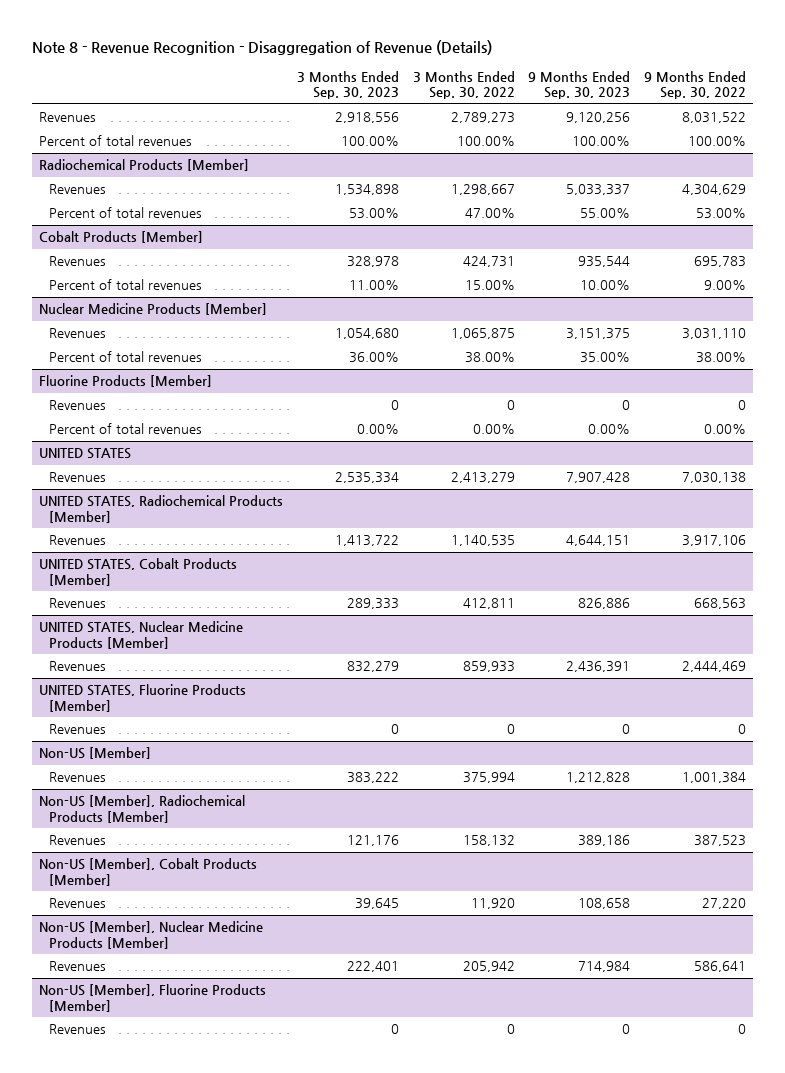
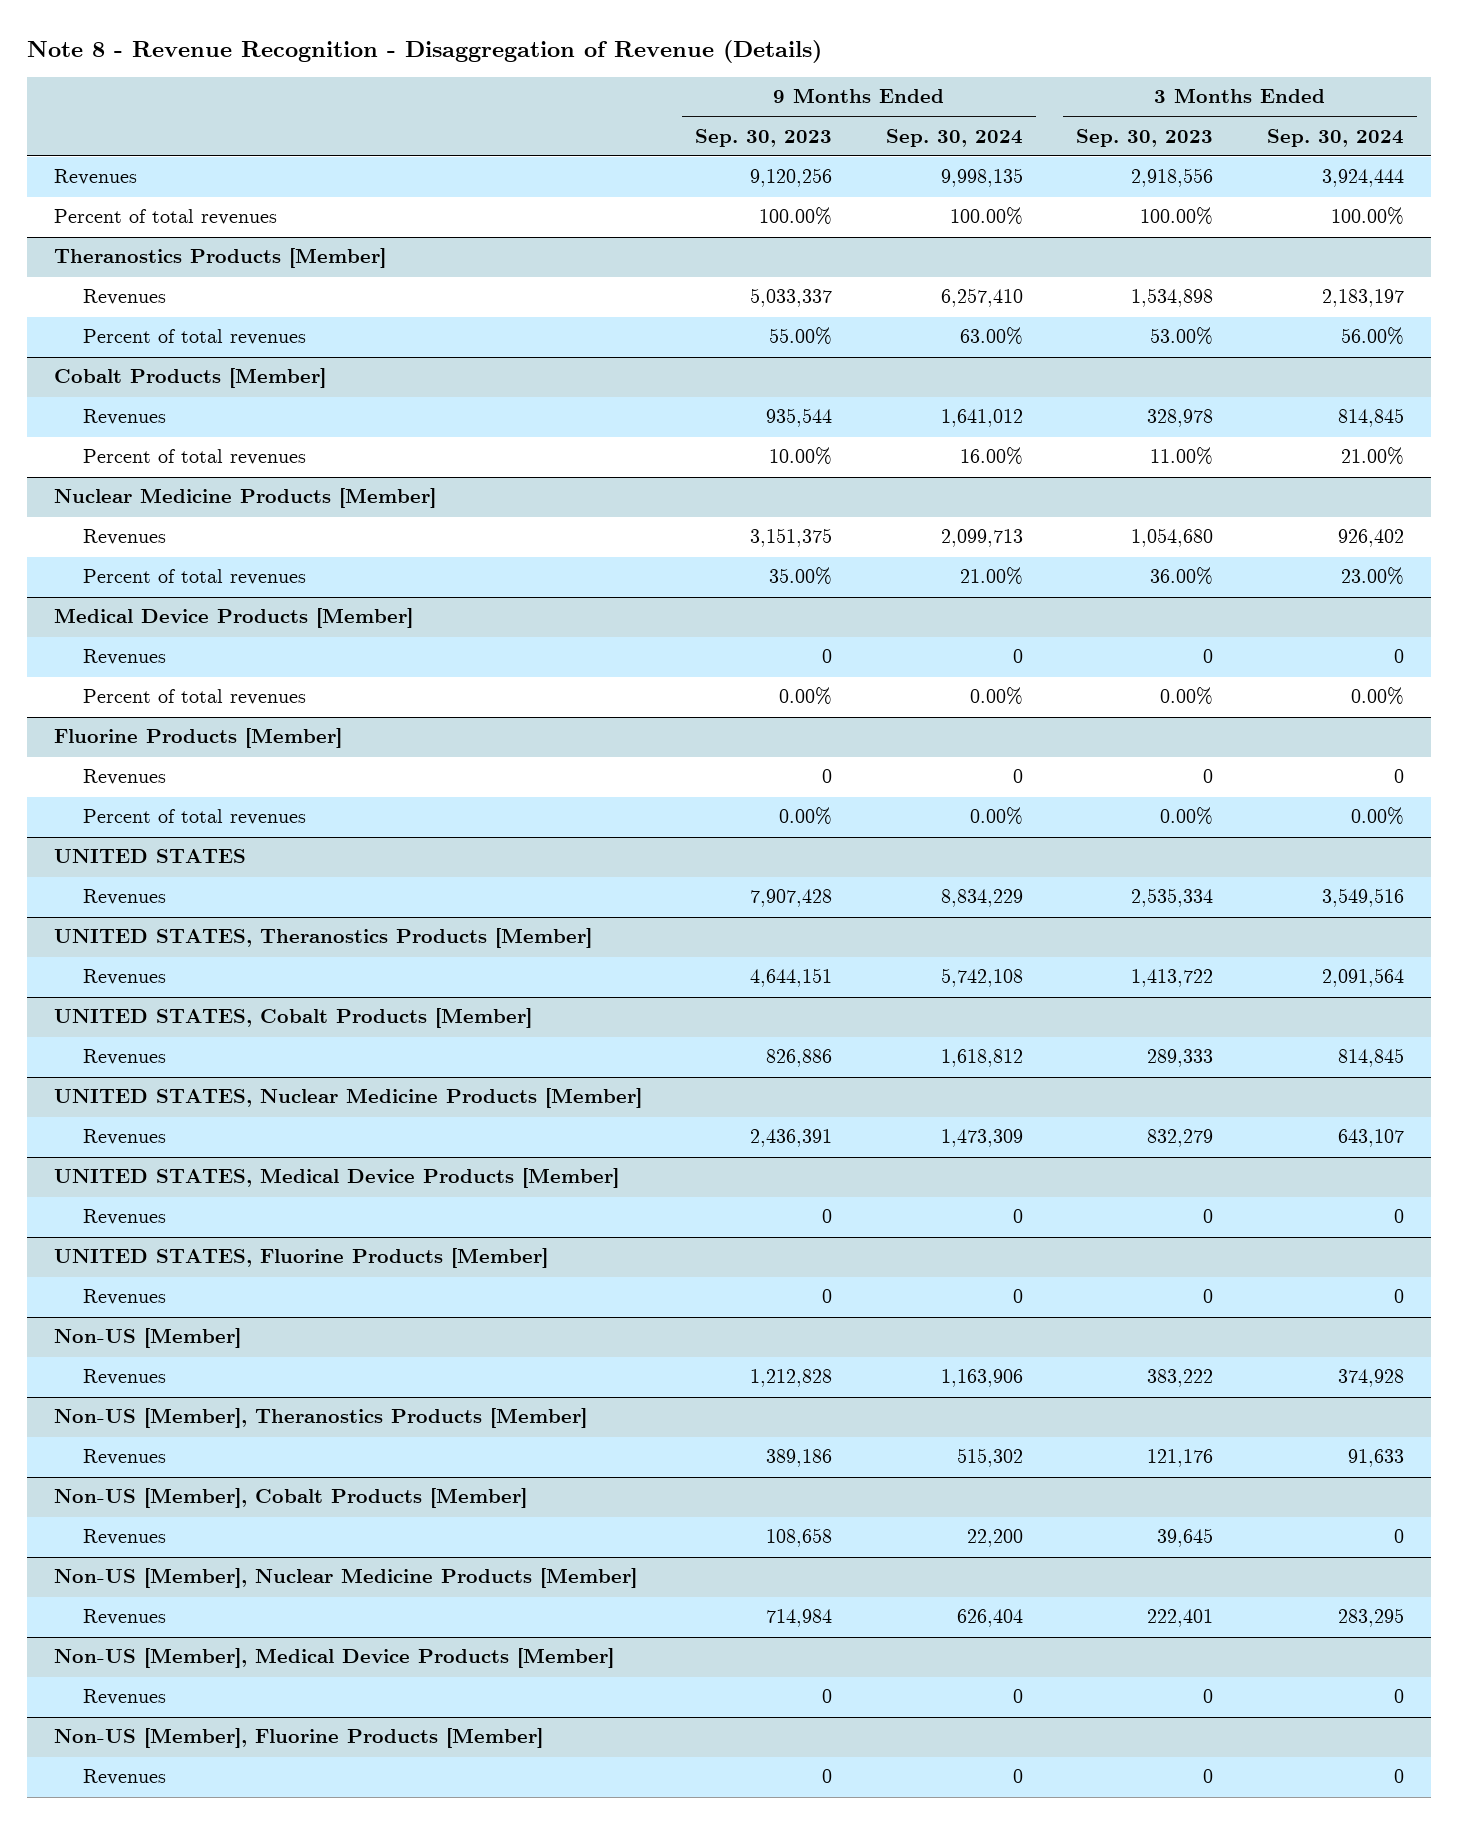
- | 3 Months Ended Sep. 30, 2023 | 3 Months Ended Sep. 30, 2022 | 9 Months Ended Sep. 30, 2023 | 9 Months Ended Sep. 30, 2022
+ | 9 Months Ended Sep. 30, 2023 | 9 Months Ended Sep. 30, 2024 | 3 Months Ended Sep. 30, 2023 | 3 Months Ended Sep. 30, 2024
- Radiochemical Products [Member]
+ Theranostics Products [Member]
+ Medical Device Products [Member]
+ Revenues | 0 | 0 | 0 | 0
+ Percent of total revenues | 0.00% | 0.00% | 0.00% | 0.00%
- UNITED STATES, Radiochemical Products [Member]
+ UNITED STATES, Theranostics Products [Member]
+ UNITED STATES, Medical Device Products [Member]
+ Revenues | 0 | 0 | 0 | 0
- Non-US [Member], Radiochemical Products [Member]
+ Non-US [Member], Theranostics Products [Member]
+ Non-US [Member], Medical Device Products [Member]
+ Revenues | 0 | 0 | 0 | 0

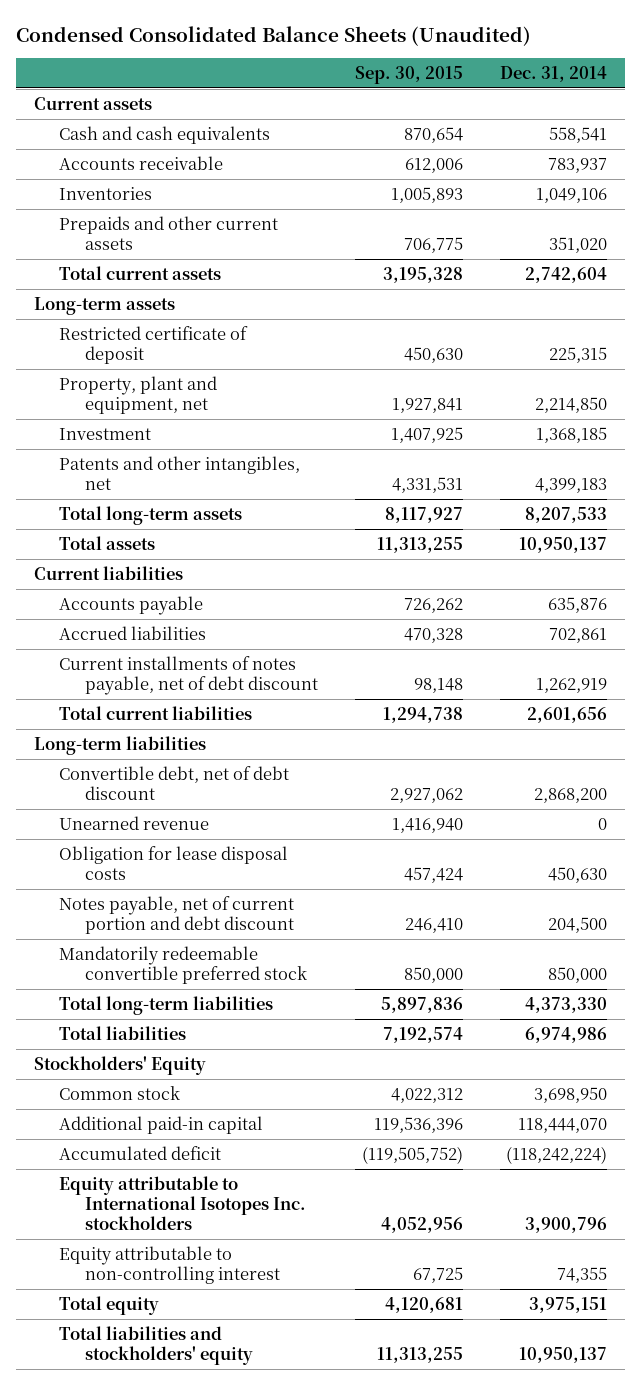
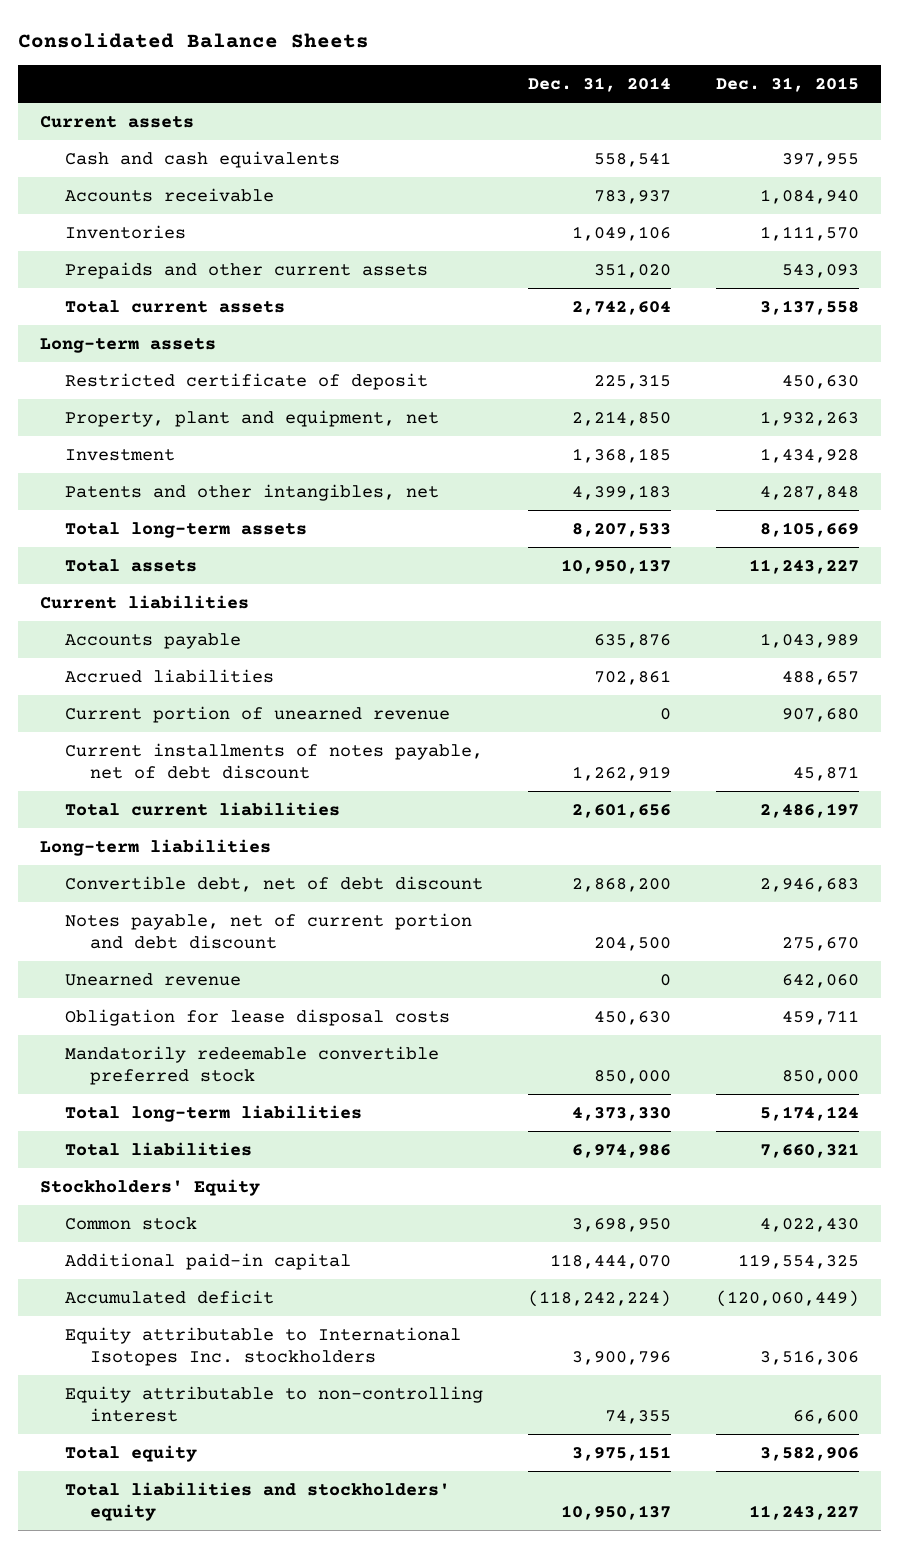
- Condensed Consolidated Balance Sheets (Unaudited)
+ Consolidated Balance Sheets
- | Sep. 30, 2015 | Dec. 31, 2014
+ | Dec. 31, 2014 | Dec. 31, 2015
+ Current portion of unearned revenue | 0 | 907,680
moved up: Notes payable, net of current portion and debt discount | 204,500 | 275,670

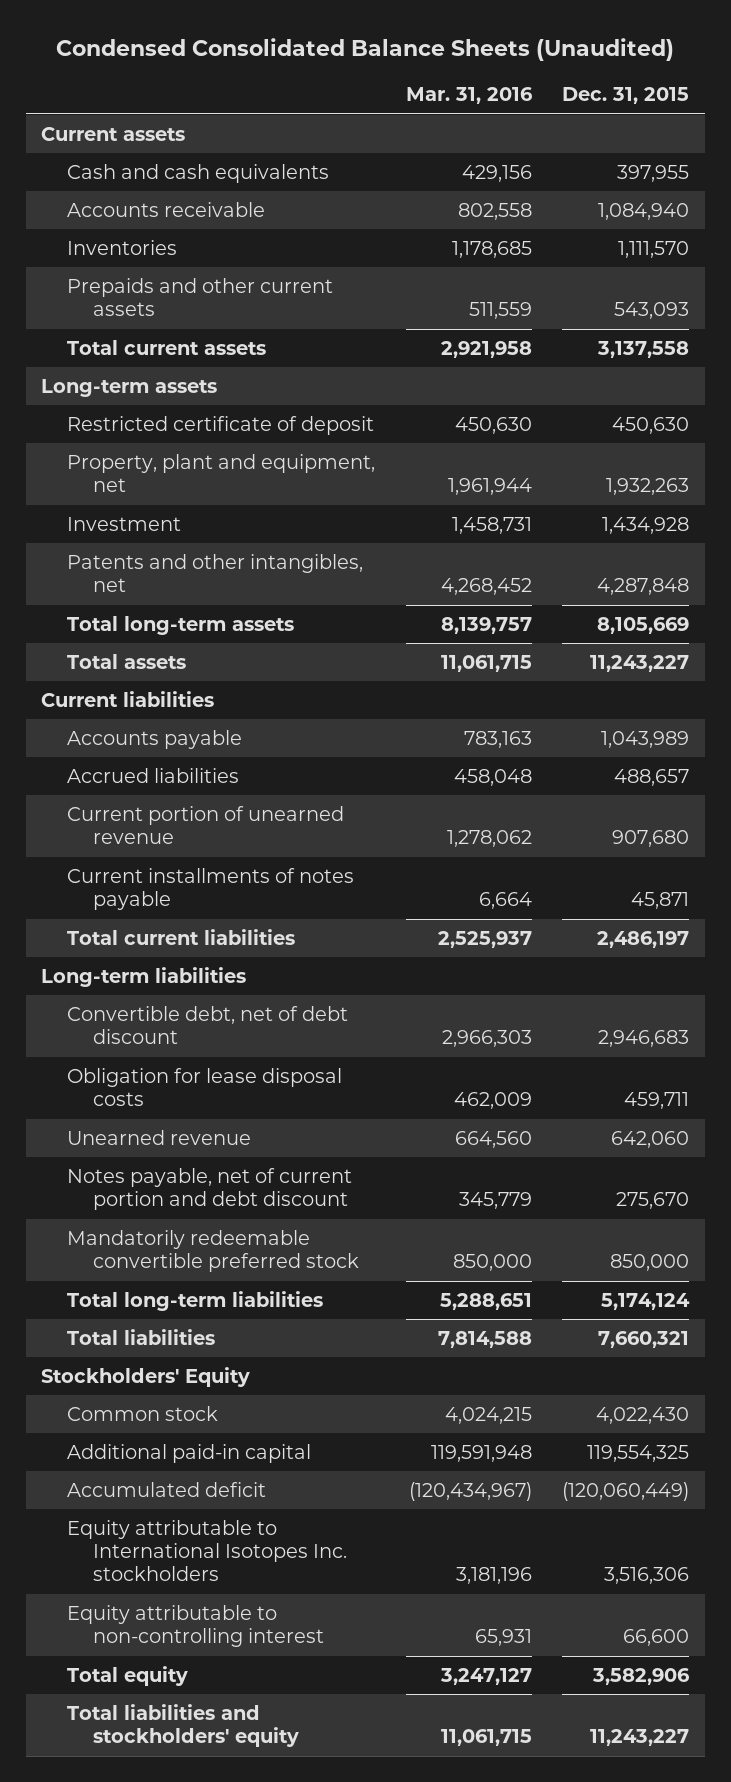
- Consolidated Balance Sheets
+ Condensed Consolidated Balance Sheets (Unaudited)
- | Dec. 31, 2014 | Dec. 31, 2015
+ | Mar. 31, 2016 | Dec. 31, 2015
- Current installments of notes payable, net of debt discount | 1,262,919 | 45,871
+ Current installments of notes payable | 6,664 | 45,871
moved down: Unearned revenue | 664,560 | 642,060
moved down: Notes payable, net of current portion and debt discount | 345,779 | 275,670

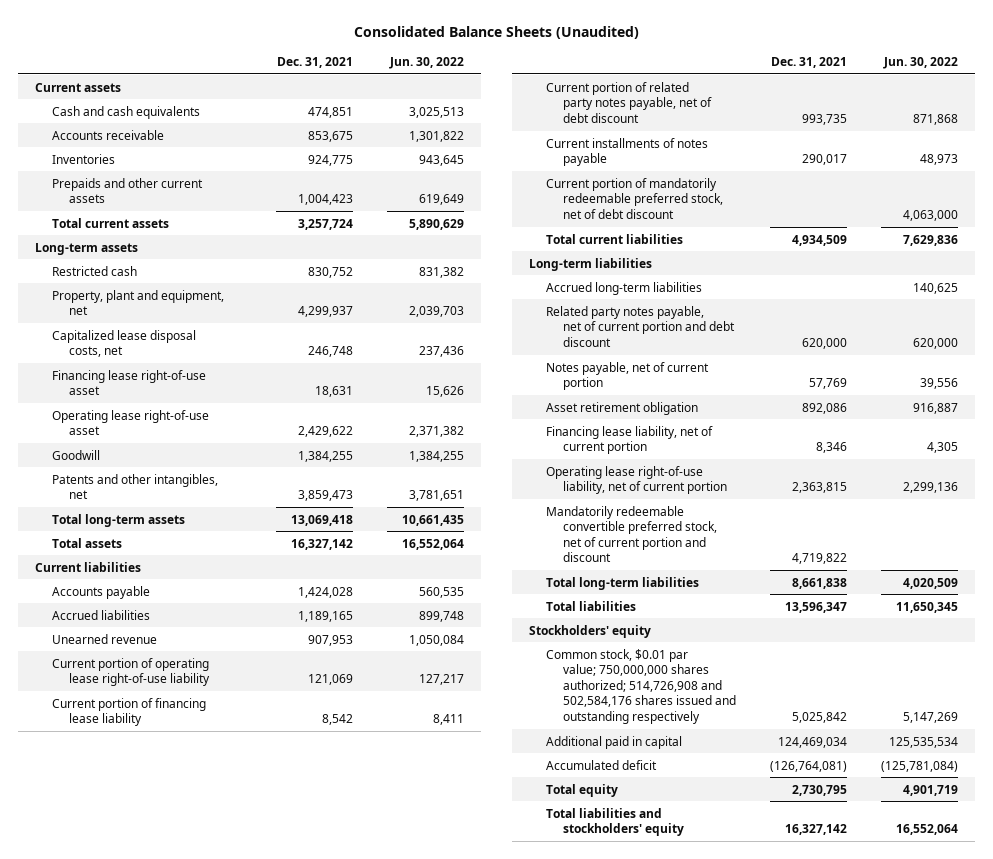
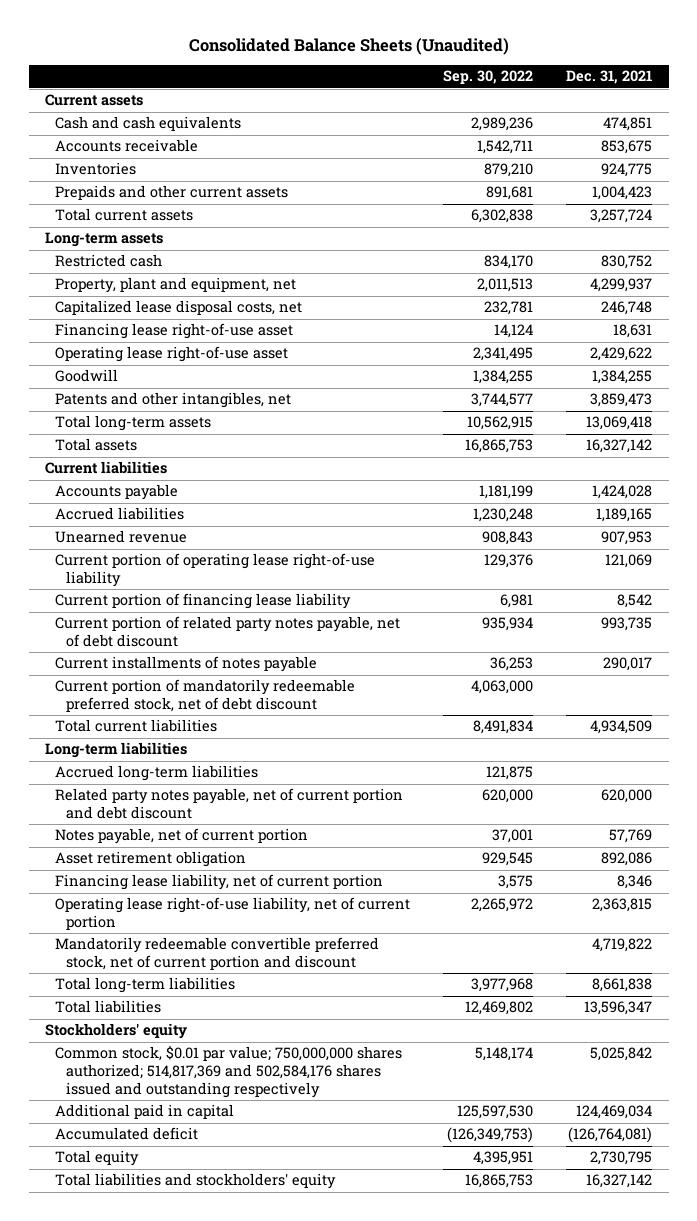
- | Dec. 31, 2021 | Jun. 30, 2022
+ | Sep. 30, 2022 | Dec. 31, 2021
- Common stock, $0.01 par value; 750,000,000 shares authorized; 514,726,908 and 502,584,176 shares issued and outstanding respectively | 5,025,842 | 5,147,269
+ Common stock, $0.01 par value; 750,000,000 shares authorized; 514,817,369 and 502,584,176 shares issued and outstanding respectively | 5,148,174 | 5,025,842

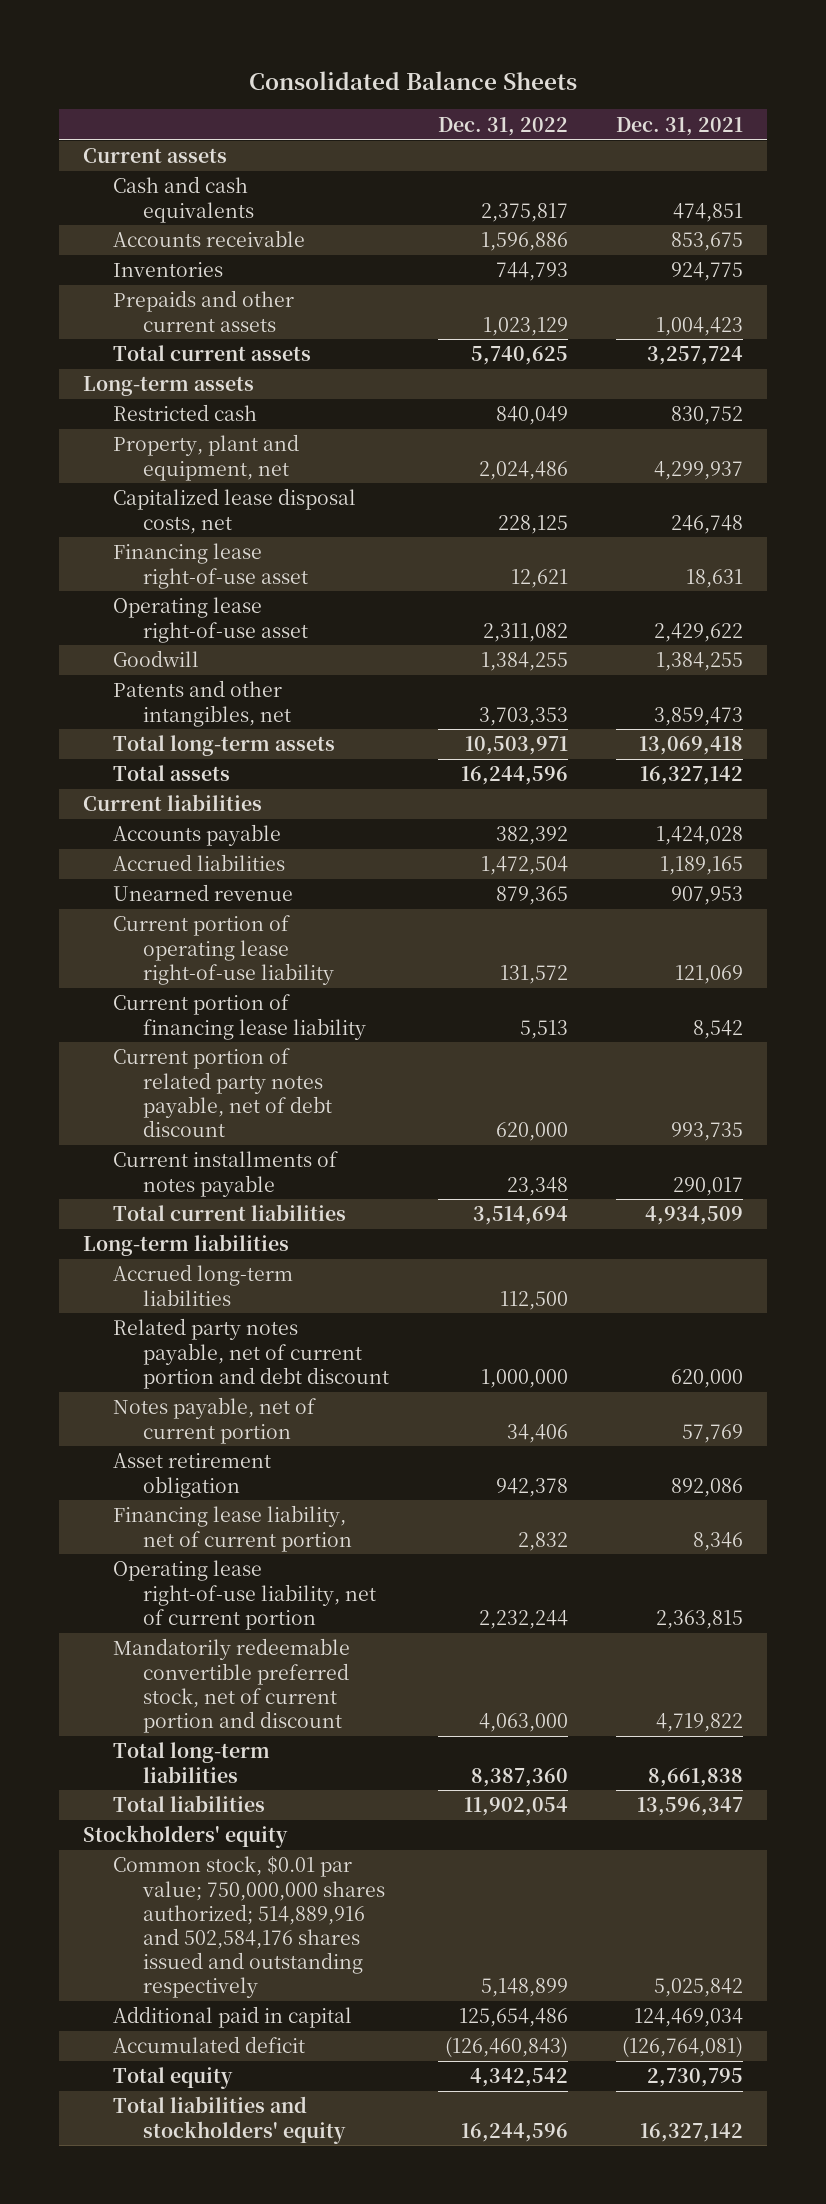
- Consolidated Balance Sheets (Unaudited)
+ Consolidated Balance Sheets
- | Sep. 30, 2022 | Dec. 31, 2021
+ | Dec. 31, 2022 | Dec. 31, 2021
- Current portion of mandatorily redeemable preferred stock, net of debt discount | 4,063,000 |
- Common stock, $0.01 par value; 750,000,000 shares authorized; 514,817,369 and 502,584,176 shares issued and outstanding respectively | 5,148,174 | 5,025,842
+ Common stock, $0.01 par value; 750,000,000 shares authorized; 514,889,916 and 502,584,176 shares issued and outstanding respectively | 5,148,899 | 5,025,842

